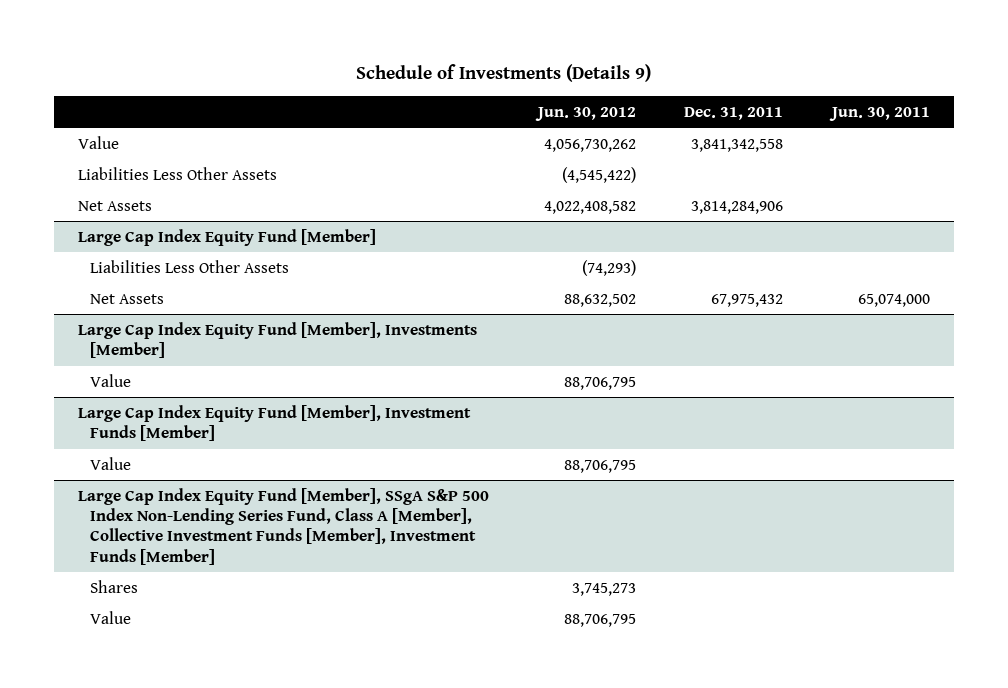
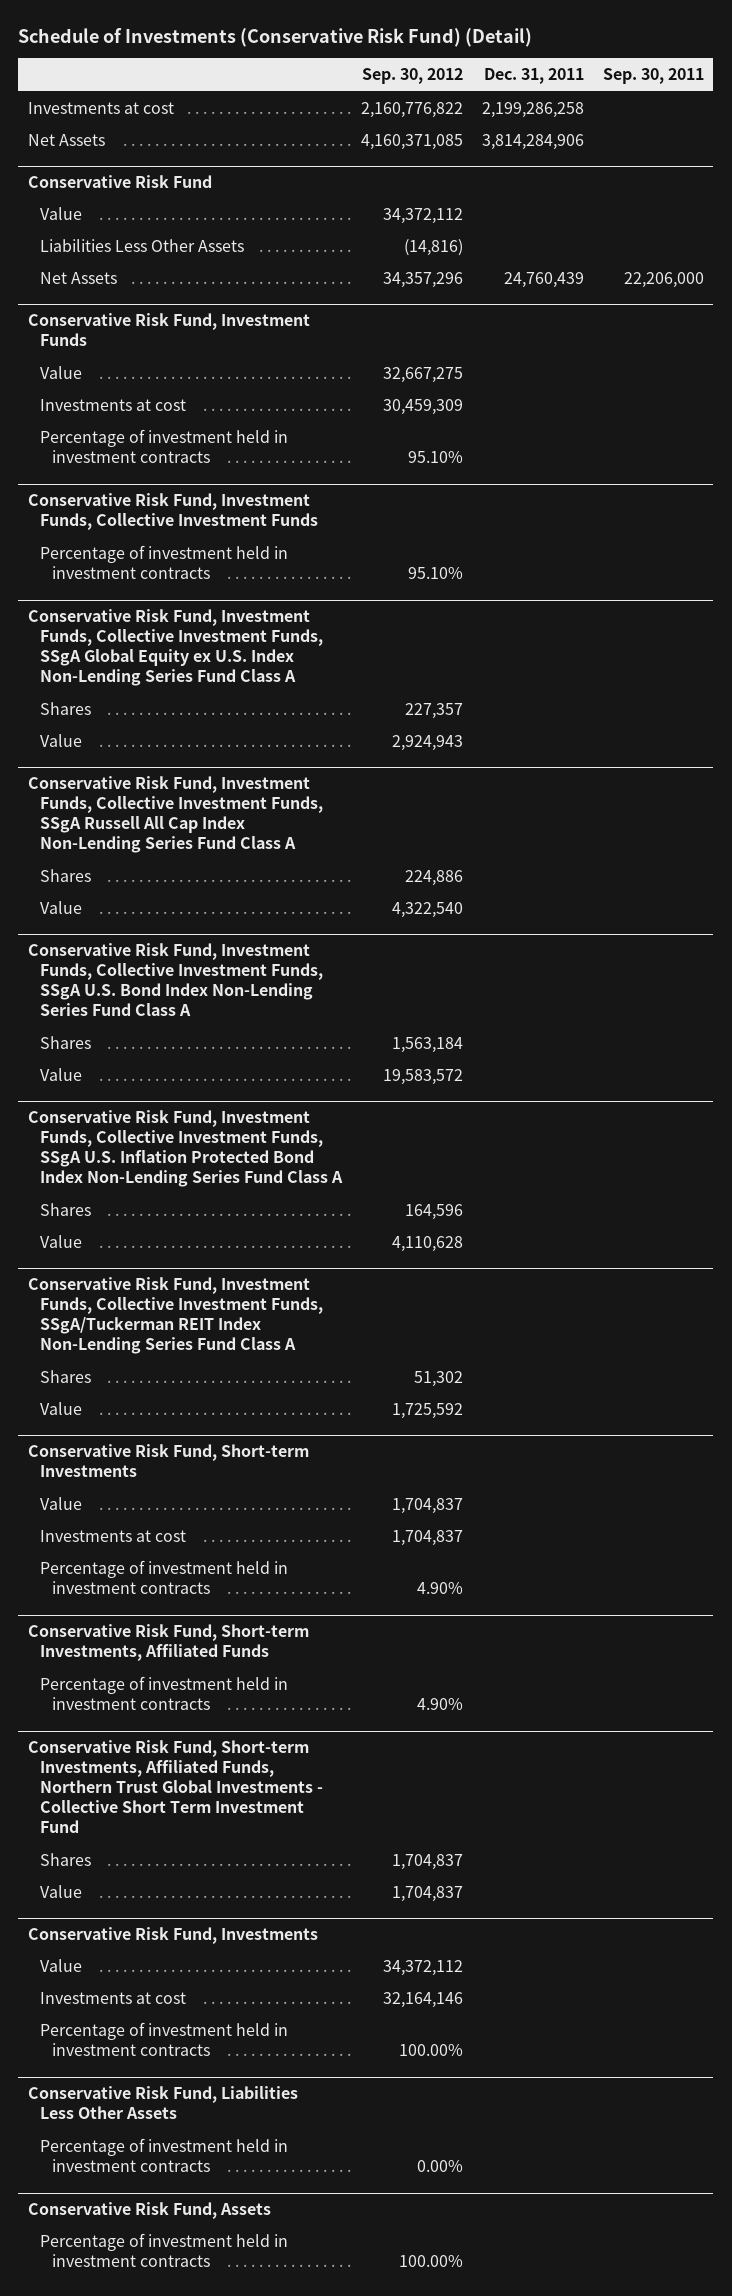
- Schedule of Investments (Details 9)
+ Schedule of Investments (Conservative Risk Fund) (Detail)
- | Jun. 30, 2012 | Dec. 31, 2011 | Jun. 30, 2011
+ | Sep. 30, 2012 | Dec. 31, 2011 | Sep. 30, 2011
- Value | 4,056,730,262 | 3,841,342,558 |
- Liabilities Less Other Assets | (4,545,422) | |
+ Investments at cost | 2,160,776,822 | 2,199,286,258 |
- Large Cap Index Equity Fund [Member]
- Liabilities Less Other Assets | (74,293) | |
- Net Assets | 88,632,502 | 67,975,432 | 65,074,000
- Large Cap Index Equity Fund [Member], Investments [Member]
- Value | 88,706,795 | |
- Large Cap Index Equity Fund [Member], Investment Funds [Member]
- Value | 88,706,795 | |
- Large Cap Index Equity Fund [Member], SSgA S&P 500 Index Non-Lending Series Fund, Class A [Member], Collective Investment Funds [Member], Investment Funds [Member]
+ Conservative Risk Fund
+ Value | 34,372,112 | |
+ Liabilities Less Other Assets | (14,816) | |
+ Net Assets | 34,357,296 | 24,760,439 | 22,206,000
+ Conservative Risk Fund, Investment Funds
+ Value | 32,667,275 | |
+ Investments at cost | 30,459,309 | |
+ Percentage of investment held in investment contracts | 95.10% | |
+ Conservative Risk Fund, Investment Funds, Collective Investment Funds
+ Percentage of investment held in investment contracts | 95.10% | |
+ Conservative Risk Fund, Investment Funds, Collective Investment Funds, SSgA Global Equity ex U.S. Index Non-Lending Series Fund Class A
+ Conservative Risk Fund, Investment Funds, Collective Investment Funds, SSgA Russell All Cap Index Non-Lending Series Fund Class A
+ Shares | 224,886 | |
+ Value | 4,322,540 | |
+ Conservative Risk Fund, Investment Funds, Collective Investment Funds, SSgA U.S. Bond Index Non-Lending Series Fund Class A
+ Shares | 1,563,184 | |
+ Value | 19,583,572 | |
+ Conservative Risk Fund, Investment Funds, Collective Investment Funds, SSgA U.S. Inflation Protected Bond Index Non-Lending Series Fund Class A
+ Shares | 164,596 | |
+ Value | 4,110,628 | |
+ Conservative Risk Fund, Investment Funds, Collective Investment Funds, SSgA/Tuckerman REIT Index Non-Lending Series Fund Class A
+ Shares | 51,302 | |
+ Value | 1,725,592 | |
+ Conservative Risk Fund, Short-term Investments
+ Value | 1,704,837 | |
+ Investments at cost | 1,704,837 | |
+ Percentage of investment held in investment contracts | 4.90% | |
+ Conservative Risk Fund, Short-term Investments, Affiliated Funds
+ Percentage of investment held in investment contracts | 4.90% | |
+ Conservative Risk Fund, Short-term Investments, Affiliated Funds, Northern Trust Global Investments - Collective Short Term Investment Fund
+ Shares | 1,704,837 | |
+ Value | 1,704,837 | |
+ Conservative Risk Fund, Investments
+ Value | 34,372,112 | |
+ Investments at cost | 32,164,146 | |
+ Percentage of investment held in investment contracts | 100.00% | |
+ Conservative Risk Fund, Liabilities Less Other Assets
+ Percentage of investment held in investment contracts | 0.00% | |
+ Conservative Risk Fund, Assets
+ Percentage of investment held in investment contracts | 100.00% | |

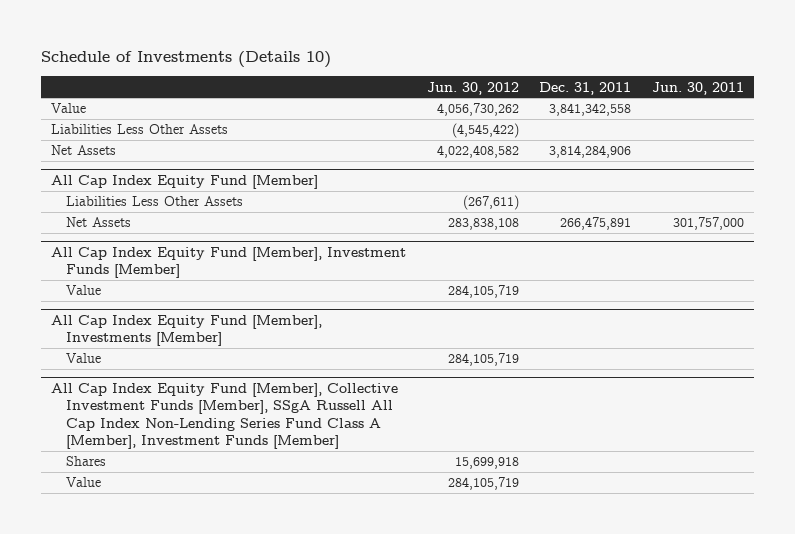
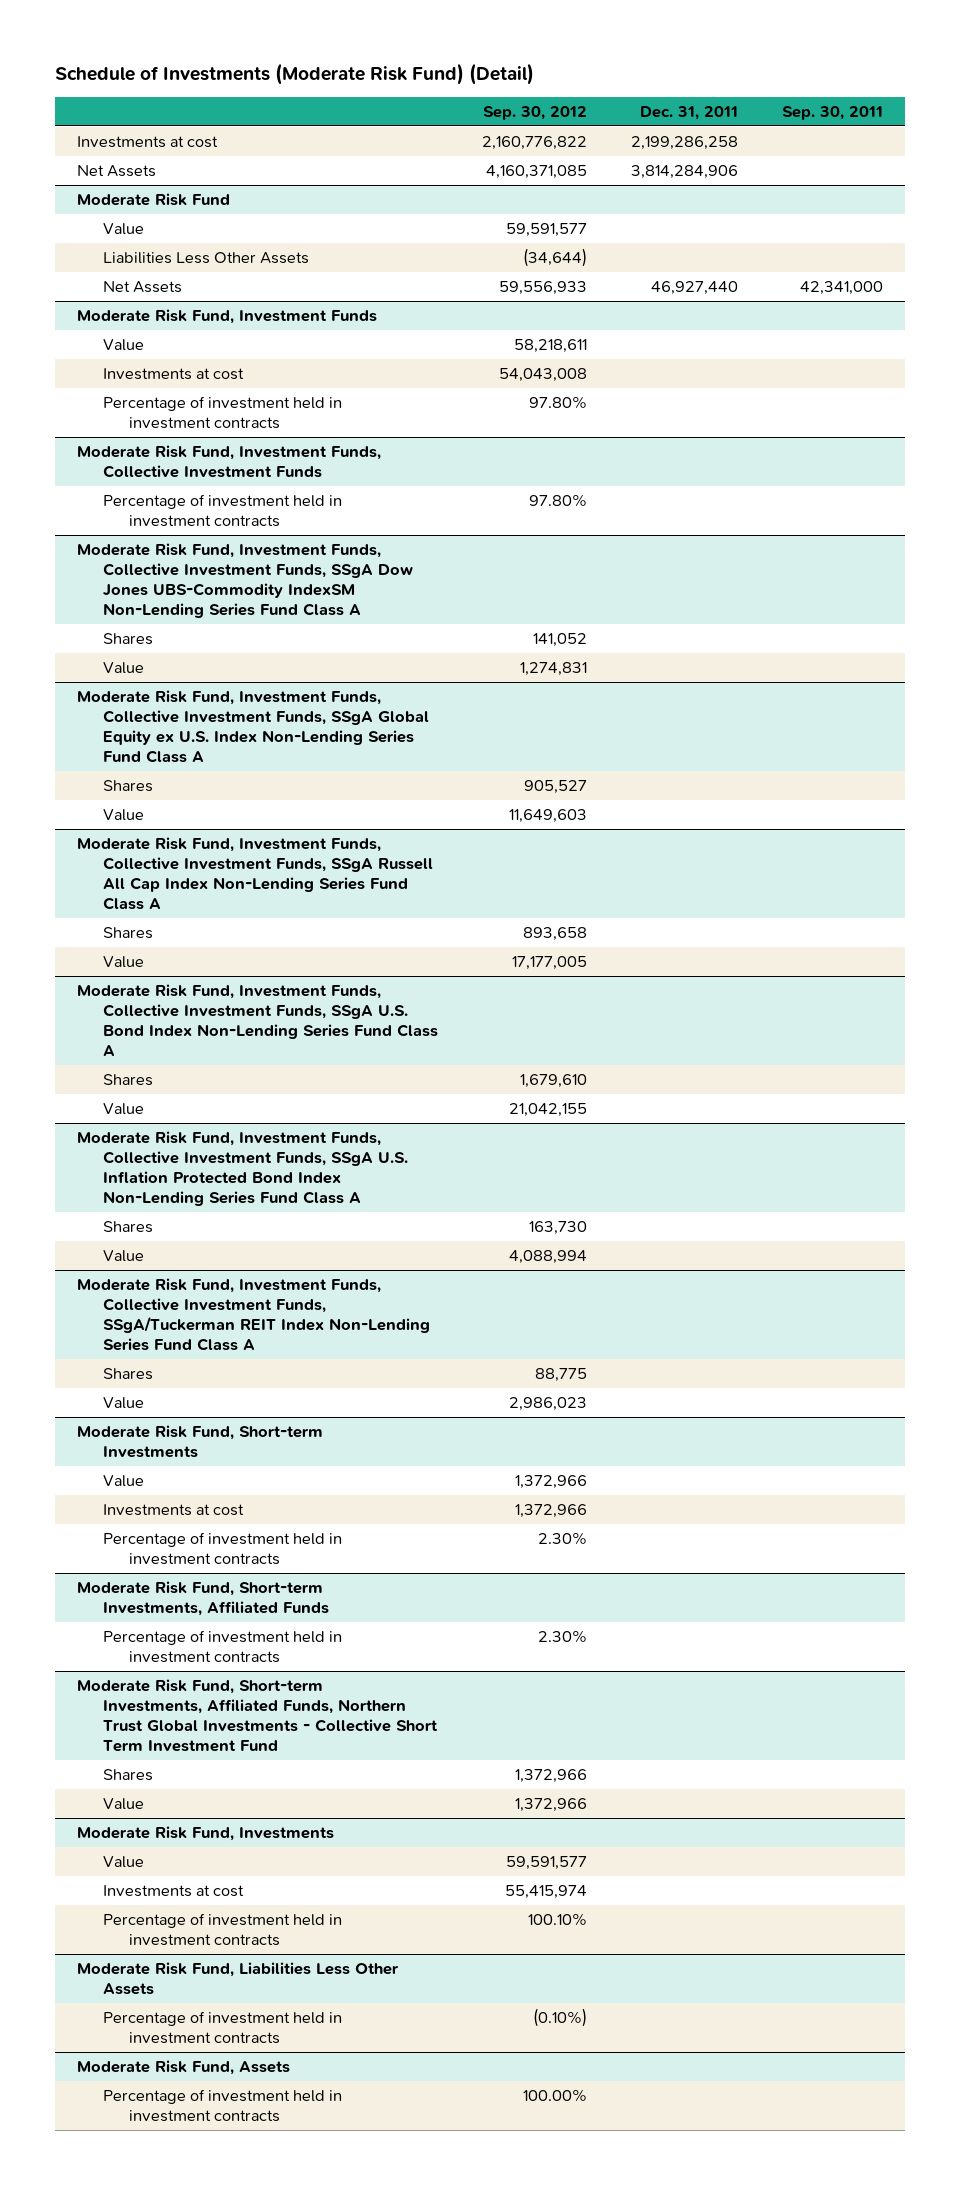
- Schedule of Investments (Details 10)
+ Schedule of Investments (Moderate Risk Fund) (Detail)
- | Jun. 30, 2012 | Dec. 31, 2011 | Jun. 30, 2011
+ | Sep. 30, 2012 | Dec. 31, 2011 | Sep. 30, 2011
- Value | 4,056,730,262 | 3,841,342,558 |
- Liabilities Less Other Assets | (4,545,422) | |
+ Investments at cost | 2,160,776,822 | 2,199,286,258 |
- All Cap Index Equity Fund [Member]
- Liabilities Less Other Assets | (267,611) | |
- Net Assets | 283,838,108 | 266,475,891 | 301,757,000
- All Cap Index Equity Fund [Member], Investment Funds [Member]
- Value | 284,105,719 | |
- All Cap Index Equity Fund [Member], Investments [Member]
- Value | 284,105,719 | |
- All Cap Index Equity Fund [Member], Collective Investment Funds [Member], SSgA Russell All Cap Index Non-Lending Series Fund Class A [Member], Investment Funds [Member]
+ Moderate Risk Fund
+ Value | 59,591,577 | |
+ Liabilities Less Other Assets | (34,644) | |
+ Net Assets | 59,556,933 | 46,927,440 | 42,341,000
+ Moderate Risk Fund, Investment Funds
+ Value | 58,218,611 | |
+ Investments at cost | 54,043,008 | |
+ Percentage of investment held in investment contracts | 97.80% | |
+ Moderate Risk Fund, Investment Funds, Collective Investment Funds
+ Percentage of investment held in investment contracts | 97.80% | |
+ Moderate Risk Fund, Investment Funds, Collective Investment Funds, SSgA Dow Jones UBS-Commodity IndexSM Non-Lending Series Fund Class A
+ Shares | 141,052 | |
+ Value | 1,274,831 | |
+ Moderate Risk Fund, Investment Funds, Collective Investment Funds, SSgA Global Equity ex U.S. Index Non-Lending Series Fund Class A
+ Shares | 905,527 | |
+ Value | 11,649,603 | |
+ Moderate Risk Fund, Investment Funds, Collective Investment Funds, SSgA Russell All Cap Index Non-Lending Series Fund Class A
+ Moderate Risk Fund, Investment Funds, Collective Investment Funds, SSgA U.S. Bond Index Non-Lending Series Fund Class A
+ Shares | 1,679,610 | |
+ Value | 21,042,155 | |
+ Moderate Risk Fund, Investment Funds, Collective Investment Funds, SSgA U.S. Inflation Protected Bond Index Non-Lending Series Fund Class A
+ Shares | 163,730 | |
+ Value | 4,088,994 | |
+ Moderate Risk Fund, Investment Funds, Collective Investment Funds, SSgA/Tuckerman REIT Index Non-Lending Series Fund Class A
+ Shares | 88,775 | |
+ Value | 2,986,023 | |
+ Moderate Risk Fund, Short-term Investments
+ Value | 1,372,966 | |
+ Investments at cost | 1,372,966 | |
+ Percentage of investment held in investment contracts | 2.30% | |
+ Moderate Risk Fund, Short-term Investments, Affiliated Funds
+ Percentage of investment held in investment contracts | 2.30% | |
+ Moderate Risk Fund, Short-term Investments, Affiliated Funds, Northern Trust Global Investments - Collective Short Term Investment Fund
+ Shares | 1,372,966 | |
+ Value | 1,372,966 | |
+ Moderate Risk Fund, Investments
+ Value | 59,591,577 | |
+ Investments at cost | 55,415,974 | |
+ Percentage of investment held in investment contracts | 100.10% | |
+ Moderate Risk Fund, Liabilities Less Other Assets
+ Percentage of investment held in investment contracts | (0.10%) | |
+ Moderate Risk Fund, Assets
+ Percentage of investment held in investment contracts | 100.00% | |

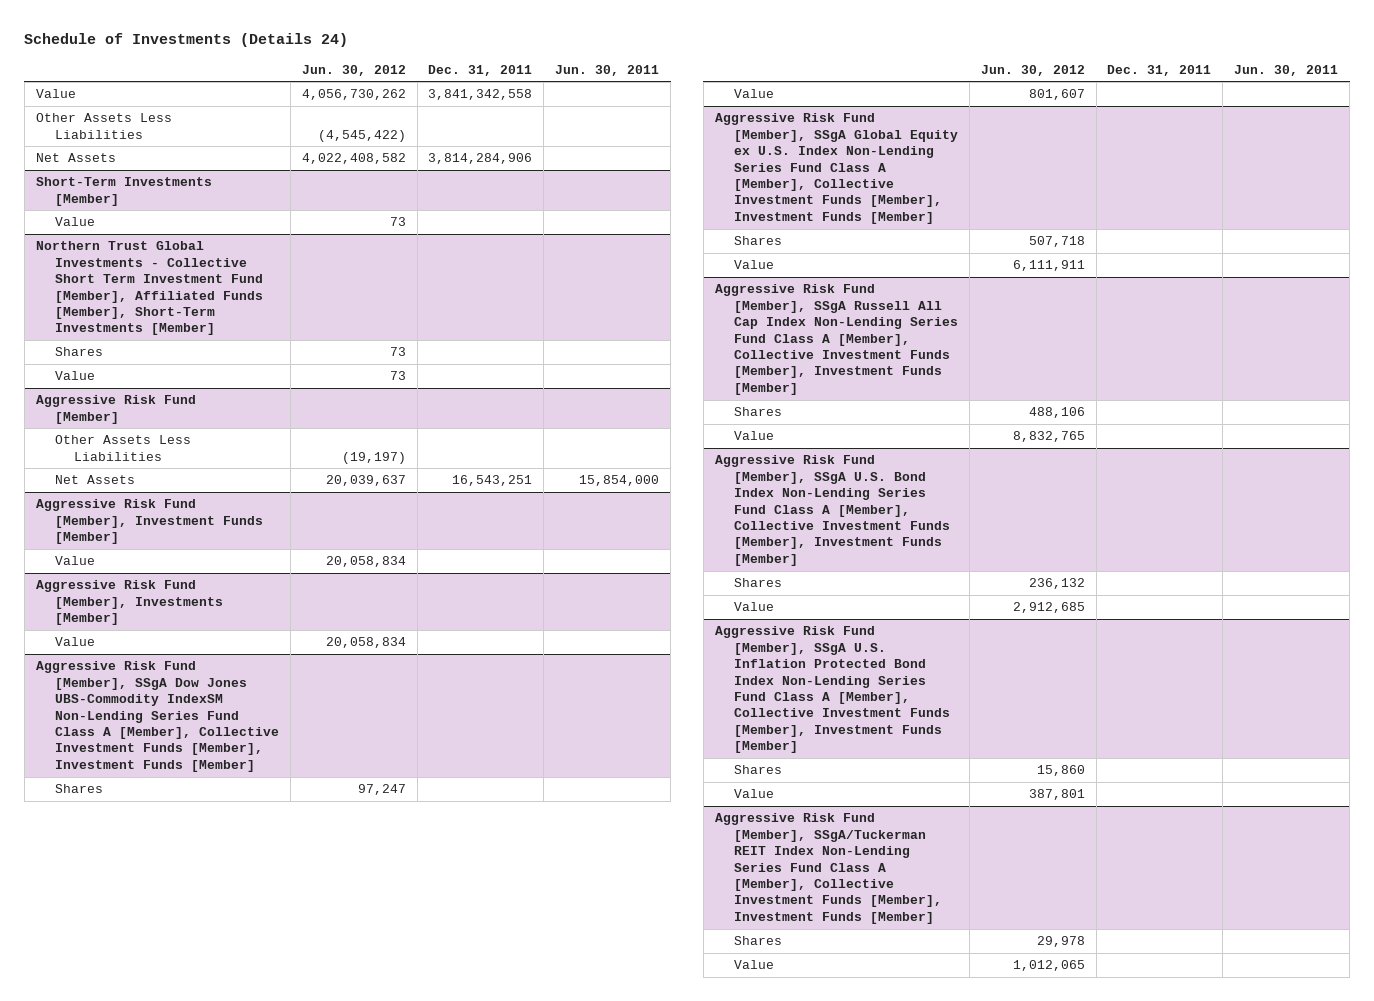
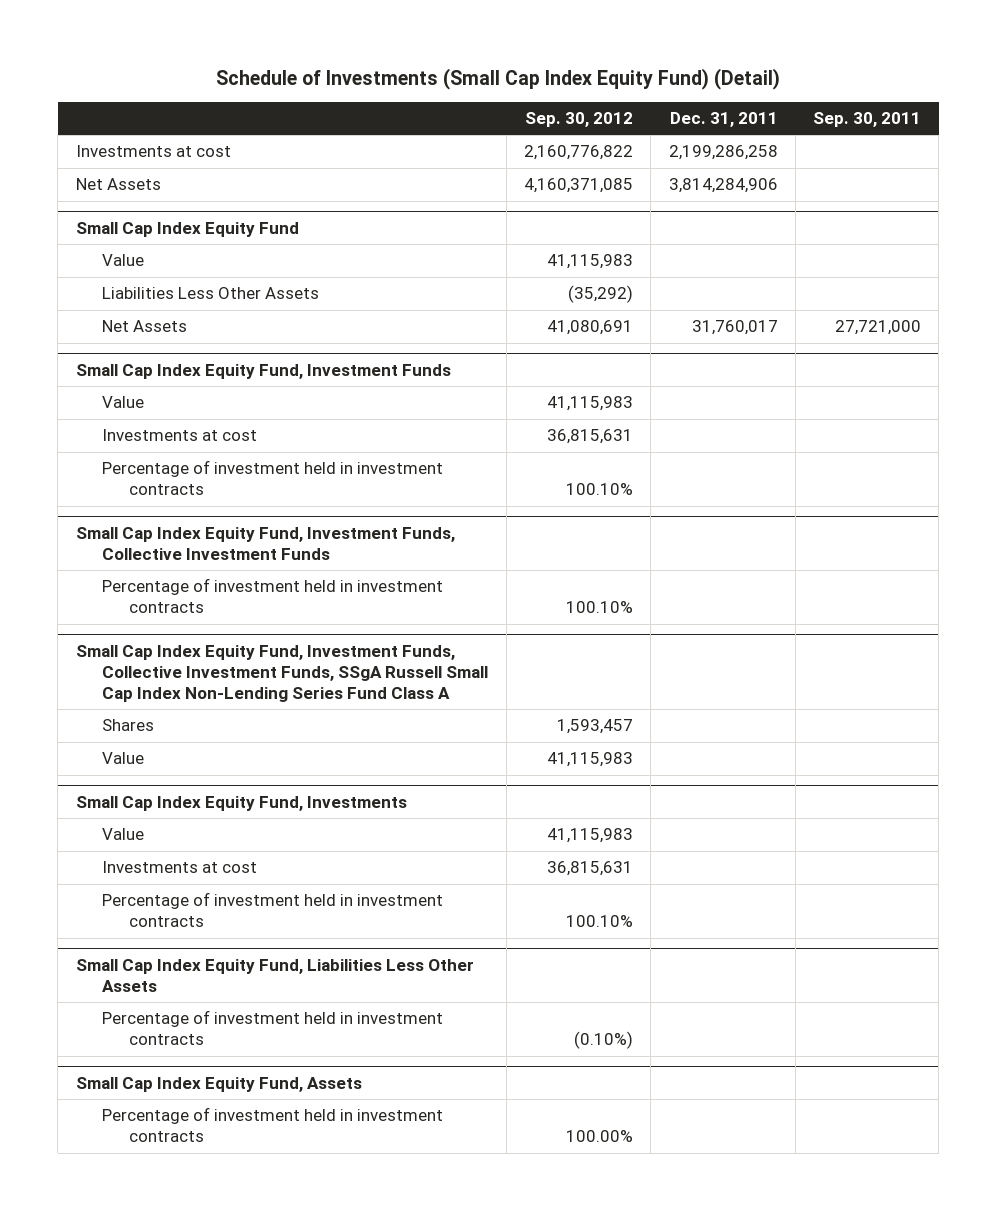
- Schedule of Investments (Details 24)
+ Schedule of Investments (Small Cap Index Equity Fund) (Detail)
- | Jun. 30, 2012 | Dec. 31, 2011 | Jun. 30, 2011
+ | Sep. 30, 2012 | Dec. 31, 2011 | Sep. 30, 2011
- Value | 4,056,730,262 | 3,841,342,558 |
- Other Assets Less Liabilities | (4,545,422) | |
+ Investments at cost | 2,160,776,822 | 2,199,286,258 |
- Short-Term Investments [Member]
- Value | 73 | |
- Northern Trust Global Investments - Collective Short Term Investment Fund [Member], Affiliated Funds [Member], Short-Term Investments [Member]
- Shares | 73 | |
- Value | 73 | |
- Aggressive Risk Fund [Member]
- Other Assets Less Liabilities | (19,197) | |
- Net Assets | 20,039,637 | 16,543,251 | 15,854,000
- Aggressive Risk Fund [Member], Investment Funds [Member]
- Value | 20,058,834 | |
- Aggressive Risk Fund [Member], Investments [Member]
- Value | 20,058,834 | |
- Aggressive Risk Fund [Member], SSgA Dow Jones UBS-Commodity IndexSM Non-Lending Series Fund Class A [Member], Collective Investment Funds [Member], Investment Funds [Member]
- Shares | 97,247 | |
- Value | 801,607 | |
- Aggressive Risk Fund [Member], SSgA Global Equity ex U.S. Index Non-Lending Series Fund Class A [Member], Collective Investment Funds [Member], Investment Funds [Member]
- Shares | 507,718 | |
- Value | 6,111,911 | |
- Aggressive Risk Fund [Member], SSgA Russell All Cap Index Non-Lending Series Fund Class A [Member], Collective Investment Funds [Member], Investment Funds [Member]
+ Small Cap Index Equity Fund
+ Value | 41,115,983 | |
+ Liabilities Less Other Assets | (35,292) | |
+ Net Assets | 41,080,691 | 31,760,017 | 27,721,000
+ Small Cap Index Equity Fund, Investment Funds
+ Value | 41,115,983 | |
+ Investments at cost | 36,815,631 | |
+ Percentage of investment held in investment contracts | 100.10% | |
+ Small Cap Index Equity Fund, Investment Funds, Collective Investment Funds
+ Percentage of investment held in investment contracts | 100.10% | |
+ Small Cap Index Equity Fund, Investment Funds, Collective Investment Funds, SSgA Russell Small Cap Index Non-Lending Series Fund Class A
- Aggressive Risk Fund [Member], SSgA U.S. Bond Index Non-Lending Series Fund Class A [Member], Collective Investment Funds [Member], Investment Funds [Member]
- Shares | 236,132 | |
- Value | 2,912,685 | |
- Aggressive Risk Fund [Member], SSgA U.S. Inflation Protected Bond Index Non-Lending Series Fund Class A [Member], Collective Investment Funds [Member], Investment Funds [Member]
- Shares | 15,860 | |
- Value | 387,801 | |
- Aggressive Risk Fund [Member], SSgA/Tuckerman REIT Index Non-Lending Series Fund Class A [Member], Collective Investment Funds [Member], Investment Funds [Member]
- Shares | 29,978 | |
- Value | 1,012,065 | |
+ Small Cap Index Equity Fund, Investments
+ Value | 41,115,983 | |
+ Investments at cost | 36,815,631 | |
+ Percentage of investment held in investment contracts | 100.10% | |
+ Small Cap Index Equity Fund, Liabilities Less Other Assets
+ Percentage of investment held in investment contracts | (0.10%) | |
+ Small Cap Index Equity Fund, Assets
+ Percentage of investment held in investment contracts | 100.00% | |

